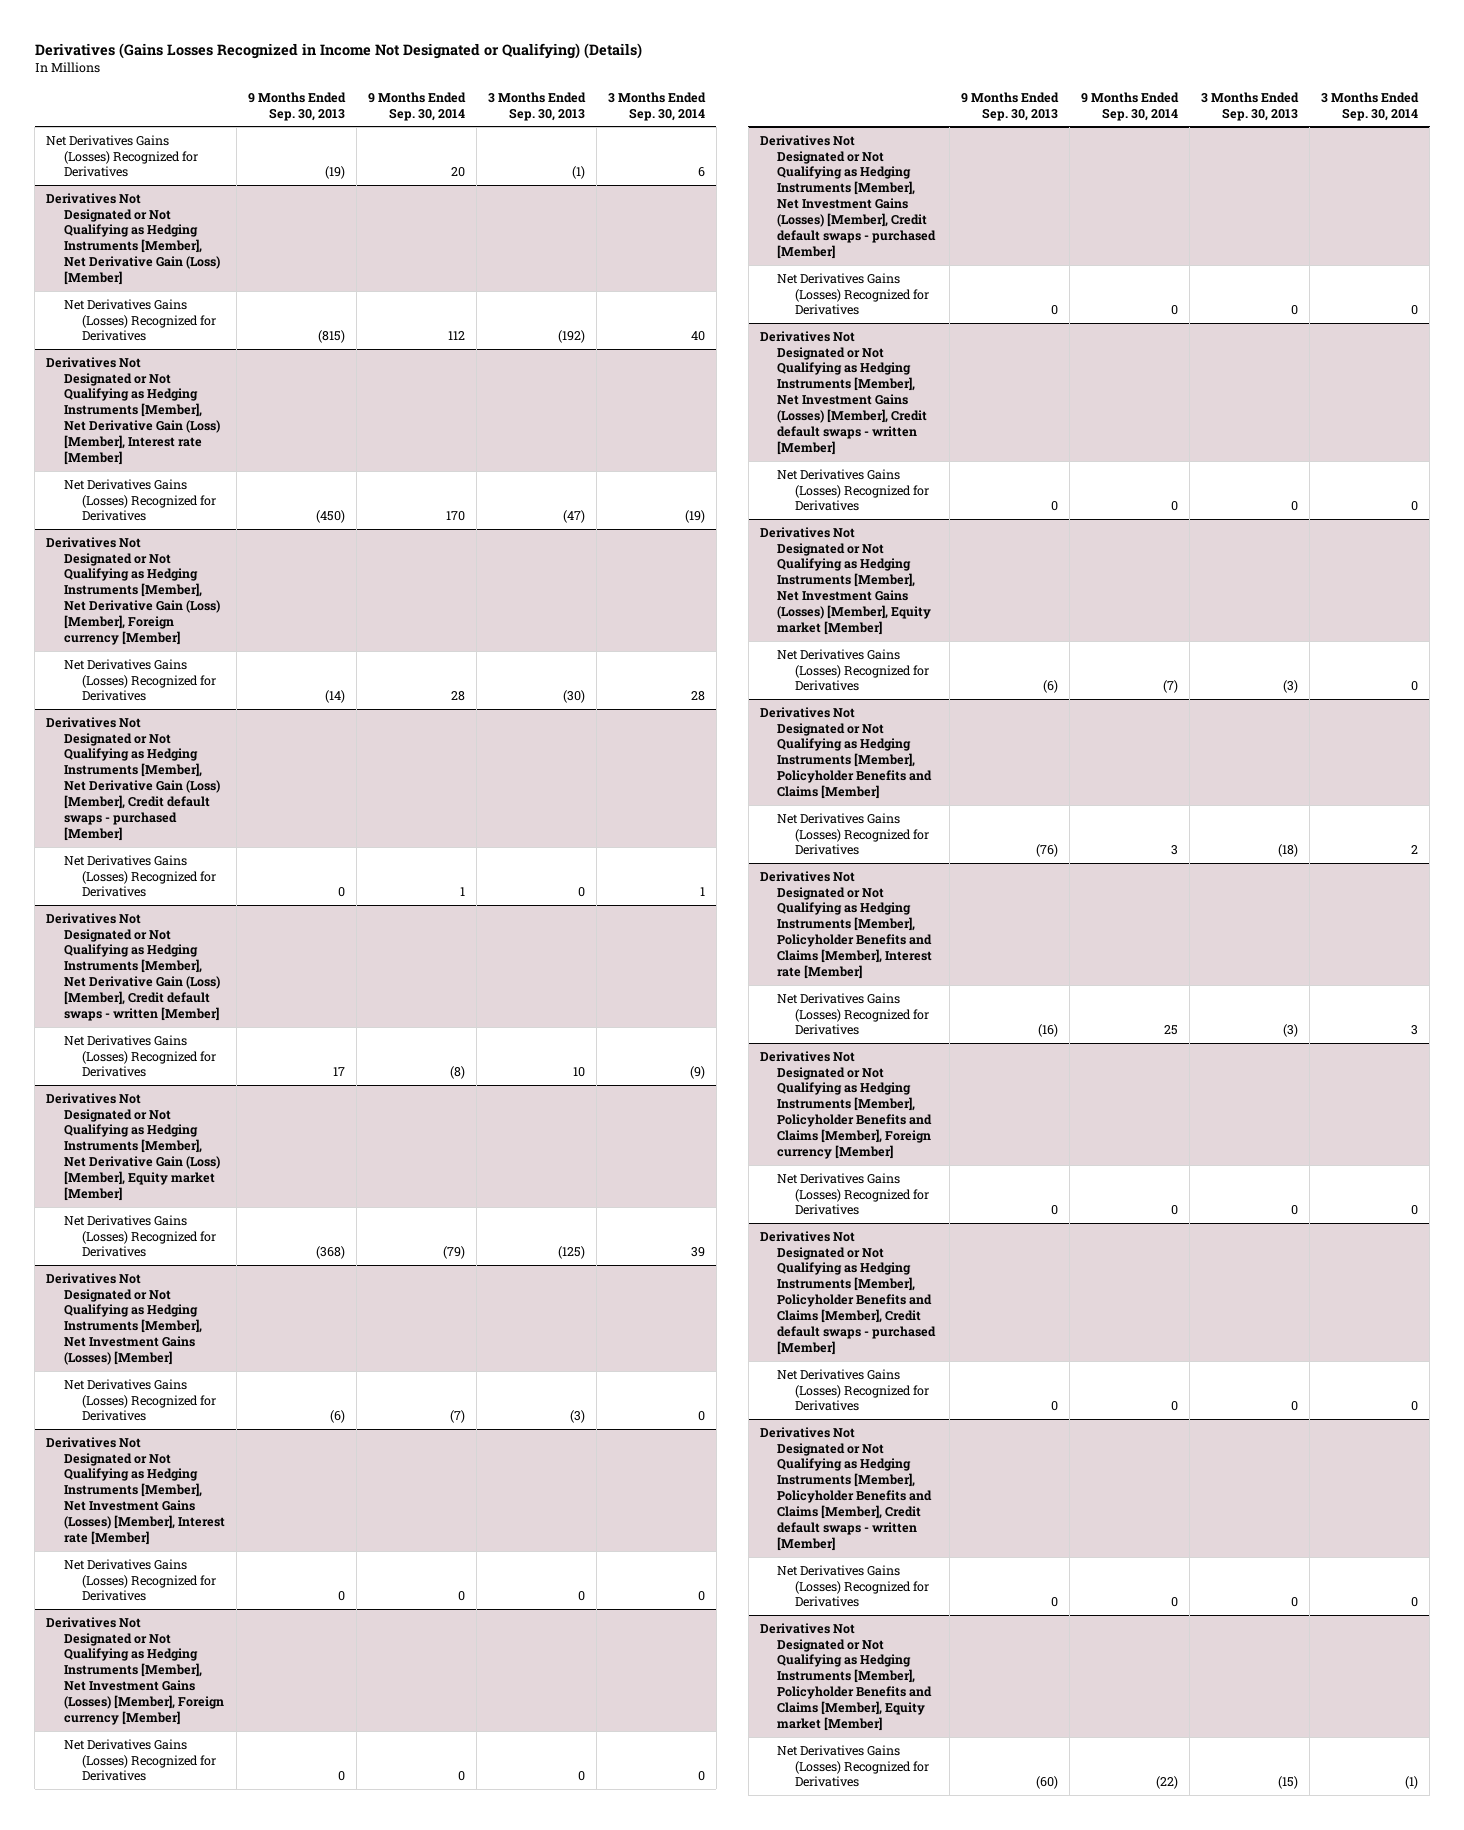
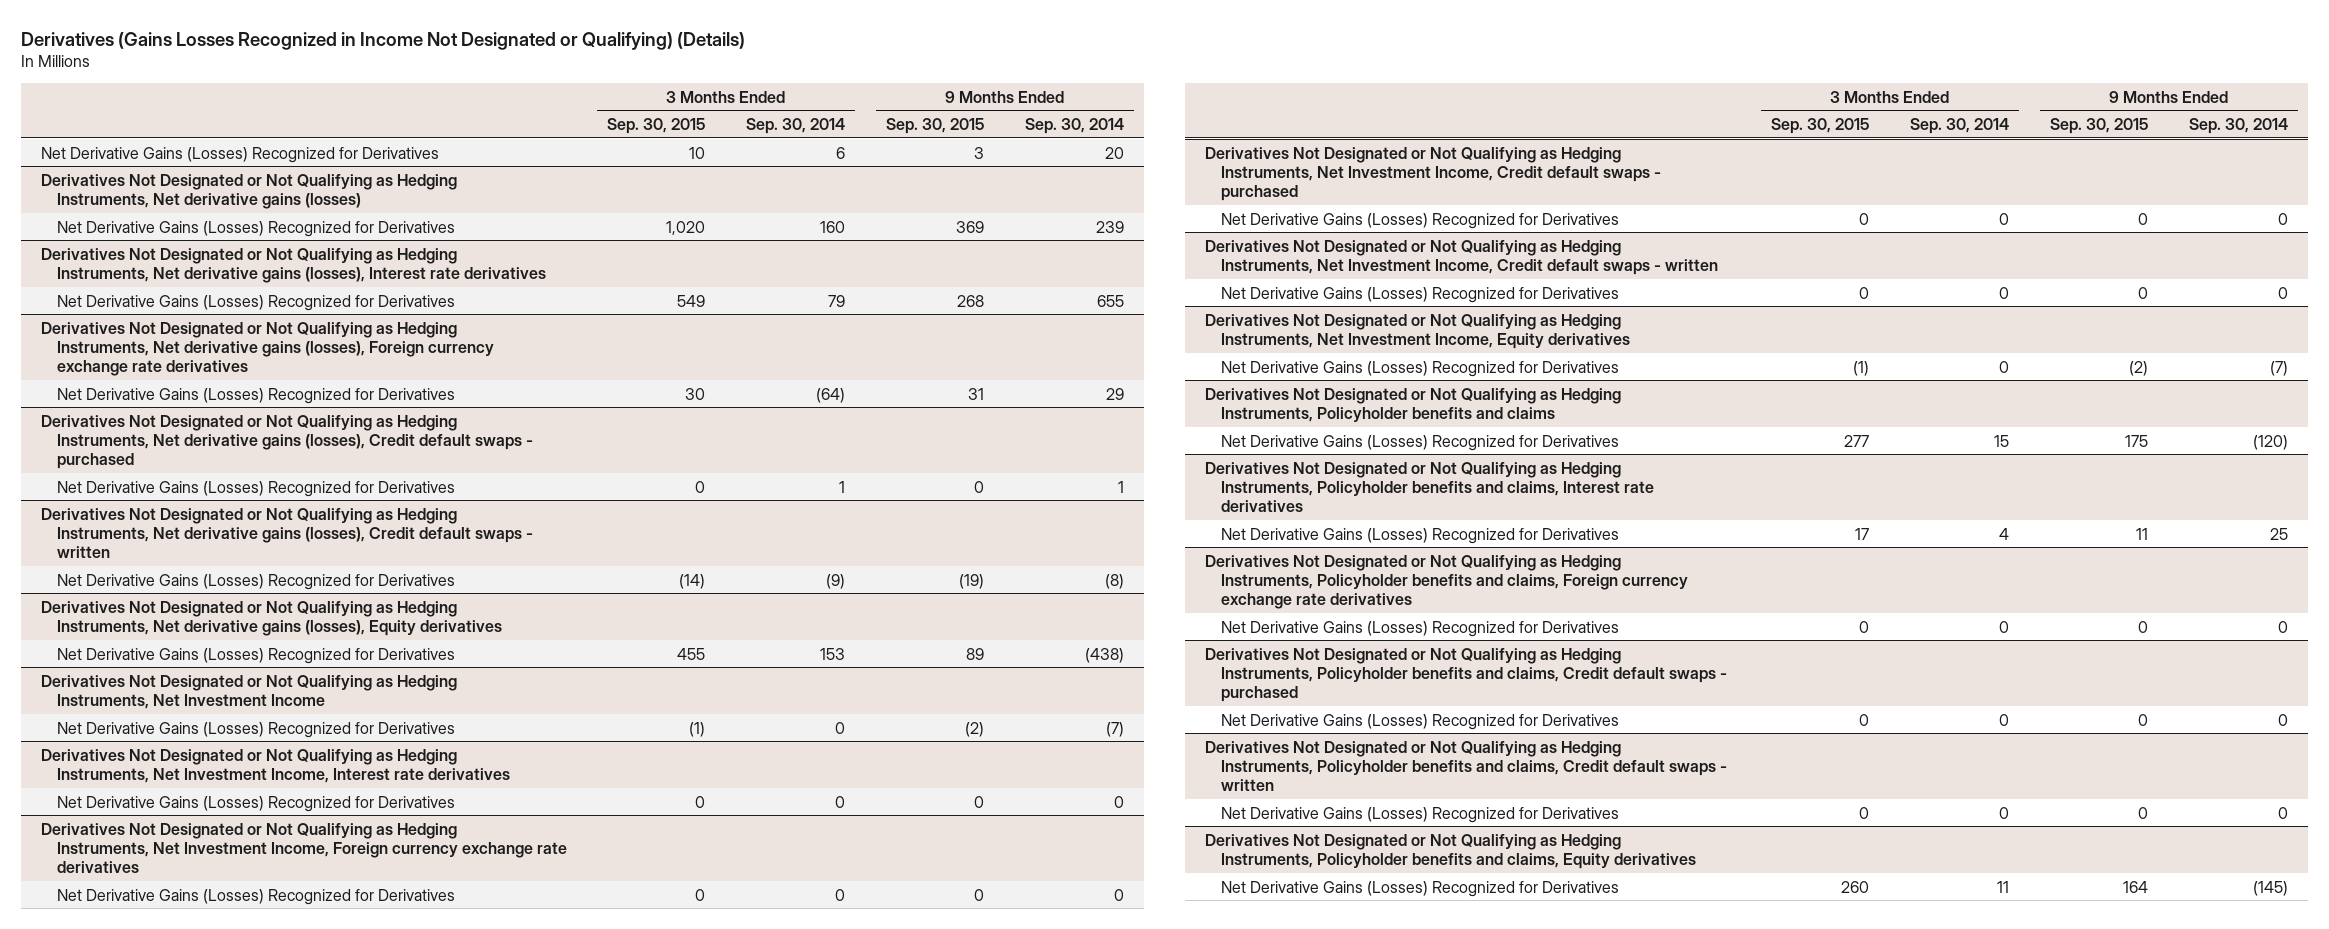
- | 9 Months Ended Sep. 30, 2013 | 9 Months Ended Sep. 30, 2014 | 3 Months Ended Sep. 30, 2013 | 3 Months Ended Sep. 30, 2014
+ | 3 Months Ended Sep. 30, 2015 | 3 Months Ended Sep. 30, 2014 | 9 Months Ended Sep. 30, 2015 | 9 Months Ended Sep. 30, 2014
- Net Derivatives Gains (Losses) Recognized for Derivatives | (19) | 20 | (1) | 6
- Derivatives Not Designated or Not Qualifying as Hedging Instruments [Member], Net Derivative Gain (Loss) [Member]
- Net Derivatives Gains (Losses) Recognized for Derivatives | (815) | 112 | (192) | 40
- Derivatives Not Designated or Not Qualifying as Hedging Instruments [Member], Net Derivative Gain (Loss) [Member], Interest rate [Member]
- Net Derivatives Gains (Losses) Recognized for Derivatives | (450) | 170 | (47) | (19)
- Derivatives Not Designated or Not Qualifying as Hedging Instruments [Member], Net Derivative Gain (Loss) [Member], Foreign currency [Member]
- Net Derivatives Gains (Losses) Recognized for Derivatives | (14) | 28 | (30) | 28
- Derivatives Not Designated or Not Qualifying as Hedging Instruments [Member], Net Derivative Gain (Loss) [Member], Credit default swaps - purchased [Member]
- Net Derivatives Gains (Losses) Recognized for Derivatives | 0 | 1 | 0 | 1
- Derivatives Not Designated or Not Qualifying as Hedging Instruments [Member], Net Derivative Gain (Loss) [Member], Credit default swaps - written [Member]
- Net Derivatives Gains (Losses) Recognized for Derivatives | 17 | (8) | 10 | (9)
- Derivatives Not Designated or Not Qualifying as Hedging Instruments [Member], Net Derivative Gain (Loss) [Member], Equity market [Member]
- Net Derivatives Gains (Losses) Recognized for Derivatives | (368) | (79) | (125) | 39
- Derivatives Not Designated or Not Qualifying as Hedging Instruments [Member], Net Investment Gains (Losses) [Member]
- Net Derivatives Gains (Losses) Recognized for Derivatives | (6) | (7) | (3) | 0
- Derivatives Not Designated or Not Qualifying as Hedging Instruments [Member], Net Investment Gains (Losses) [Member], Interest rate [Member]
- Net Derivatives Gains (Losses) Recognized for Derivatives | 0 | 0 | 0 | 0
- Derivatives Not Designated or Not Qualifying as Hedging Instruments [Member], Net Investment Gains (Losses) [Member], Foreign currency [Member]
- Net Derivatives Gains (Losses) Recognized for Derivatives | 0 | 0 | 0 | 0
- Derivatives Not Designated or Not Qualifying as Hedging Instruments [Member], Net Investment Gains (Losses) [Member], Credit default swaps - purchased [Member]
- Net Derivatives Gains (Losses) Recognized for Derivatives | 0 | 0 | 0 | 0
- Derivatives Not Designated or Not Qualifying as Hedging Instruments [Member], Net Investment Gains (Losses) [Member], Credit default swaps - written [Member]
- Net Derivatives Gains (Losses) Recognized for Derivatives | 0 | 0 | 0 | 0
- Derivatives Not Designated or Not Qualifying as Hedging Instruments [Member], Net Investment Gains (Losses) [Member], Equity market [Member]
- Net Derivatives Gains (Losses) Recognized for Derivatives | (6) | (7) | (3) | 0
- Derivatives Not Designated or Not Qualifying as Hedging Instruments [Member], Policyholder Benefits and Claims [Member]
- Net Derivatives Gains (Losses) Recognized for Derivatives | (76) | 3 | (18) | 2
- Derivatives Not Designated or Not Qualifying as Hedging Instruments [Member], Policyholder Benefits and Claims [Member], Interest rate [Member]
- Net Derivatives Gains (Losses) Recognized for Derivatives | (16) | 25 | (3) | 3
- Derivatives Not Designated or Not Qualifying as Hedging Instruments [Member], Policyholder Benefits and Claims [Member], Foreign currency [Member]
- Net Derivatives Gains (Losses) Recognized for Derivatives | 0 | 0 | 0 | 0
- Derivatives Not Designated or Not Qualifying as Hedging Instruments [Member], Policyholder Benefits and Claims [Member], Credit default swaps - purchased [Member]
- Net Derivatives Gains (Losses) Recognized for Derivatives | 0 | 0 | 0 | 0
- Derivatives Not Designated or Not Qualifying as Hedging Instruments [Member], Policyholder Benefits and Claims [Member], Credit default swaps - written [Member]
- Net Derivatives Gains (Losses) Recognized for Derivatives | 0 | 0 | 0 | 0
- Derivatives Not Designated or Not Qualifying as Hedging Instruments [Member], Policyholder Benefits and Claims [Member], Equity market [Member]
- Net Derivatives Gains (Losses) Recognized for Derivatives | (60) | (22) | (15) | (1)
+ Net Derivative Gains (Losses) Recognized for Derivatives | 10 | 6 | 3 | 20
+ Derivatives Not Designated or Not Qualifying as Hedging Instruments, Net derivative gains (losses)
+ Net Derivative Gains (Losses) Recognized for Derivatives | 1,020 | 160 | 369 | 239
+ Derivatives Not Designated or Not Qualifying as Hedging Instruments, Net derivative gains (losses), Interest rate derivatives
+ Net Derivative Gains (Losses) Recognized for Derivatives | 549 | 79 | 268 | 655
+ Derivatives Not Designated or Not Qualifying as Hedging Instruments, Net derivative gains (losses), Foreign currency exchange rate derivatives
+ Net Derivative Gains (Losses) Recognized for Derivatives | 30 | (64) | 31 | 29
+ Derivatives Not Designated or Not Qualifying as Hedging Instruments, Net derivative gains (losses), Credit default swaps - purchased
+ Net Derivative Gains (Losses) Recognized for Derivatives | 0 | 1 | 0 | 1
+ Derivatives Not Designated or Not Qualifying as Hedging Instruments, Net derivative gains (losses), Credit default swaps - written
+ Net Derivative Gains (Losses) Recognized for Derivatives | (14) | (9) | (19) | (8)
+ Derivatives Not Designated or Not Qualifying as Hedging Instruments, Net derivative gains (losses), Equity derivatives
+ Net Derivative Gains (Losses) Recognized for Derivatives | 455 | 153 | 89 | (438)
+ Derivatives Not Designated or Not Qualifying as Hedging Instruments, Net Investment Income
+ Net Derivative Gains (Losses) Recognized for Derivatives | (1) | 0 | (2) | (7)
+ Derivatives Not Designated or Not Qualifying as Hedging Instruments, Net Investment Income, Interest rate derivatives
+ Net Derivative Gains (Losses) Recognized for Derivatives | 0 | 0 | 0 | 0
+ Derivatives Not Designated or Not Qualifying as Hedging Instruments, Net Investment Income, Foreign currency exchange rate derivatives
+ Net Derivative Gains (Losses) Recognized for Derivatives | 0 | 0 | 0 | 0
+ Derivatives Not Designated or Not Qualifying as Hedging Instruments, Net Investment Income, Credit default swaps - purchased
+ Net Derivative Gains (Losses) Recognized for Derivatives | 0 | 0 | 0 | 0
+ Derivatives Not Designated or Not Qualifying as Hedging Instruments, Net Investment Income, Credit default swaps - written
+ Net Derivative Gains (Losses) Recognized for Derivatives | 0 | 0 | 0 | 0
+ Derivatives Not Designated or Not Qualifying as Hedging Instruments, Net Investment Income, Equity derivatives
+ Net Derivative Gains (Losses) Recognized for Derivatives | (1) | 0 | (2) | (7)
+ Derivatives Not Designated or Not Qualifying as Hedging Instruments, Policyholder benefits and claims
+ Net Derivative Gains (Losses) Recognized for Derivatives | 277 | 15 | 175 | (120)
+ Derivatives Not Designated or Not Qualifying as Hedging Instruments, Policyholder benefits and claims, Interest rate derivatives
+ Net Derivative Gains (Losses) Recognized for Derivatives | 17 | 4 | 11 | 25
+ Derivatives Not Designated or Not Qualifying as Hedging Instruments, Policyholder benefits and claims, Foreign currency exchange rate derivatives
+ Net Derivative Gains (Losses) Recognized for Derivatives | 0 | 0 | 0 | 0
+ Derivatives Not Designated or Not Qualifying as Hedging Instruments, Policyholder benefits and claims, Credit default swaps - purchased
+ Net Derivative Gains (Losses) Recognized for Derivatives | 0 | 0 | 0 | 0
+ Derivatives Not Designated or Not Qualifying as Hedging Instruments, Policyholder benefits and claims, Credit default swaps - written
+ Net Derivative Gains (Losses) Recognized for Derivatives | 0 | 0 | 0 | 0
+ Derivatives Not Designated or Not Qualifying as Hedging Instruments, Policyholder benefits and claims, Equity derivatives
+ Net Derivative Gains (Losses) Recognized for Derivatives | 260 | 11 | 164 | (145)

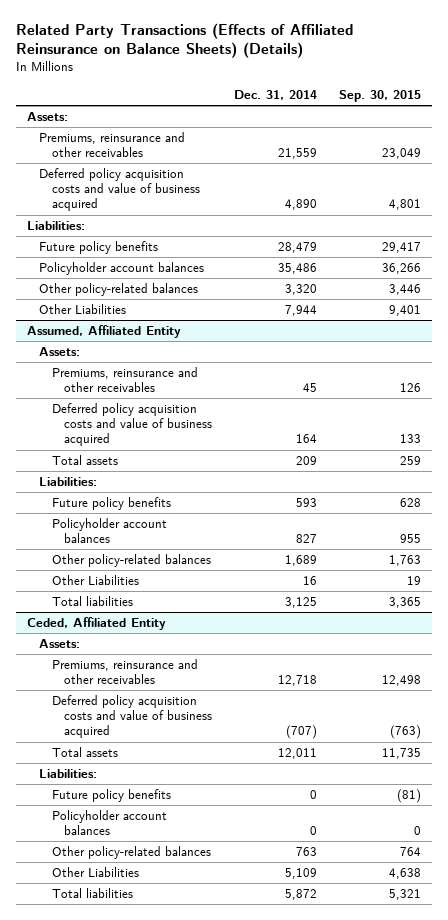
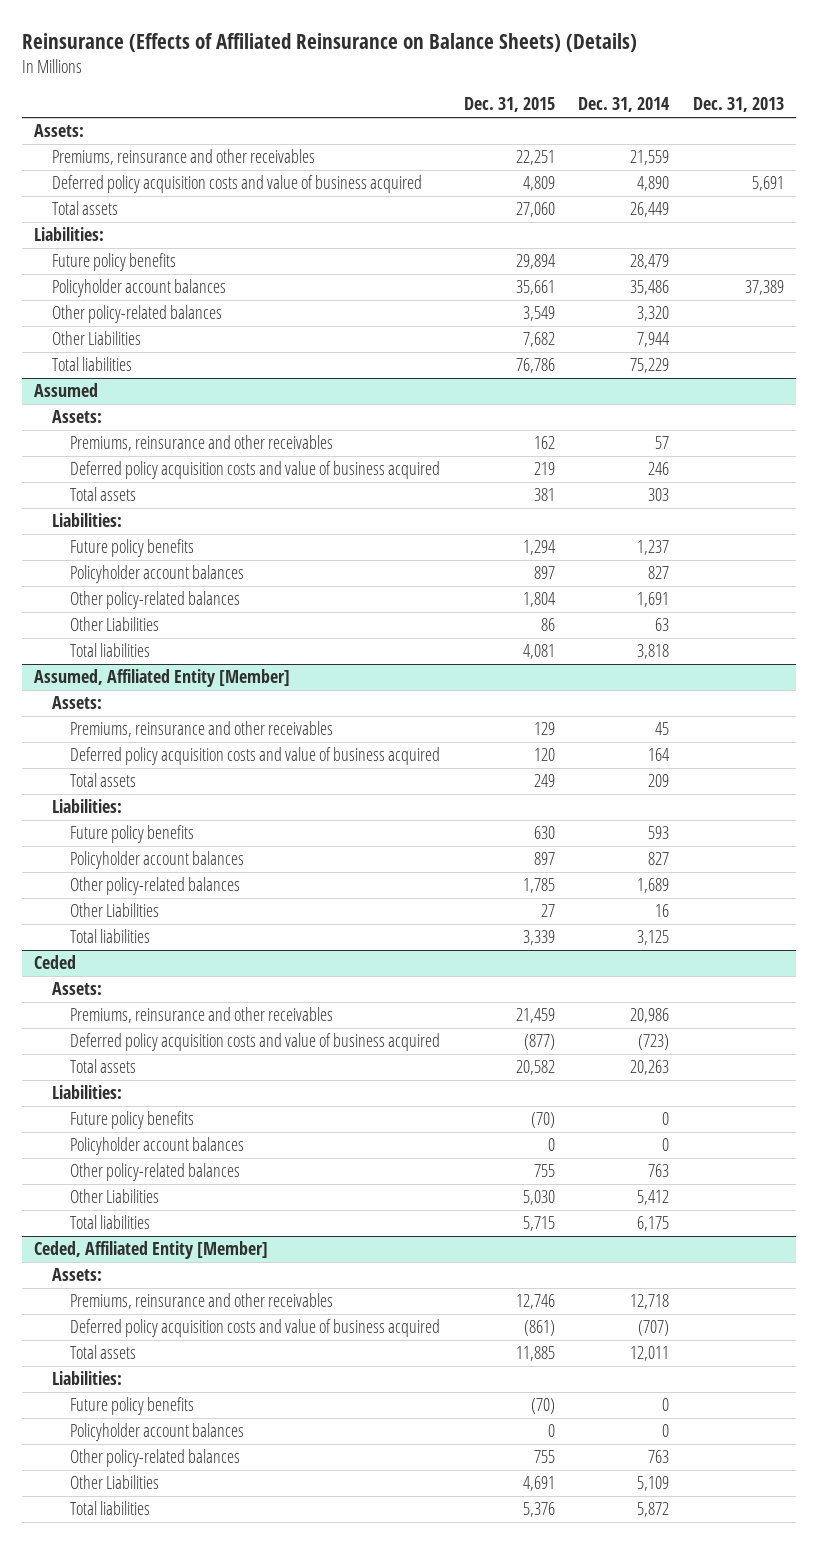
- Related Party Transactions (Effects of Affiliated Reinsurance on Balance Sheets) (Details)
+ Reinsurance (Effects of Affiliated Reinsurance on Balance Sheets) (Details)
- | Dec. 31, 2014 | Sep. 30, 2015
+ | Dec. 31, 2015 | Dec. 31, 2014 | Dec. 31, 2013
+ Total assets | 27,060 | 26,449 |
- Assumed, Affiliated Entity
+ Total liabilities | 76,786 | 75,229 |
+ Assumed
+ Premiums, reinsurance and other receivables | 162 | 57 |
+ Deferred policy acquisition costs and value of business acquired | 219 | 246 |
+ Total assets | 381 | 303 |
+ Liabilities:
+ Future policy benefits | 1,294 | 1,237 |
+ Policyholder account balances | 897 | 827 |
+ Other policy-related balances | 1,804 | 1,691 |
+ Other Liabilities | 86 | 63 |
+ Total liabilities | 4,081 | 3,818 |
+ Assumed, Affiliated Entity [Member]
+ Assets:
- Ceded, Affiliated Entity
+ Ceded
+ Premiums, reinsurance and other receivables | 21,459 | 20,986 |
+ Deferred policy acquisition costs and value of business acquired | (877) | (723) |
+ Total assets | 20,582 | 20,263 |
+ Liabilities:
+ Future policy benefits | (70) | 0 |
+ Policyholder account balances | 0 | 0 |
+ Other policy-related balances | 755 | 763 |
+ Other Liabilities | 5,030 | 5,412 |
+ Total liabilities | 5,715 | 6,175 |
+ Ceded, Affiliated Entity [Member]
+ Assets:

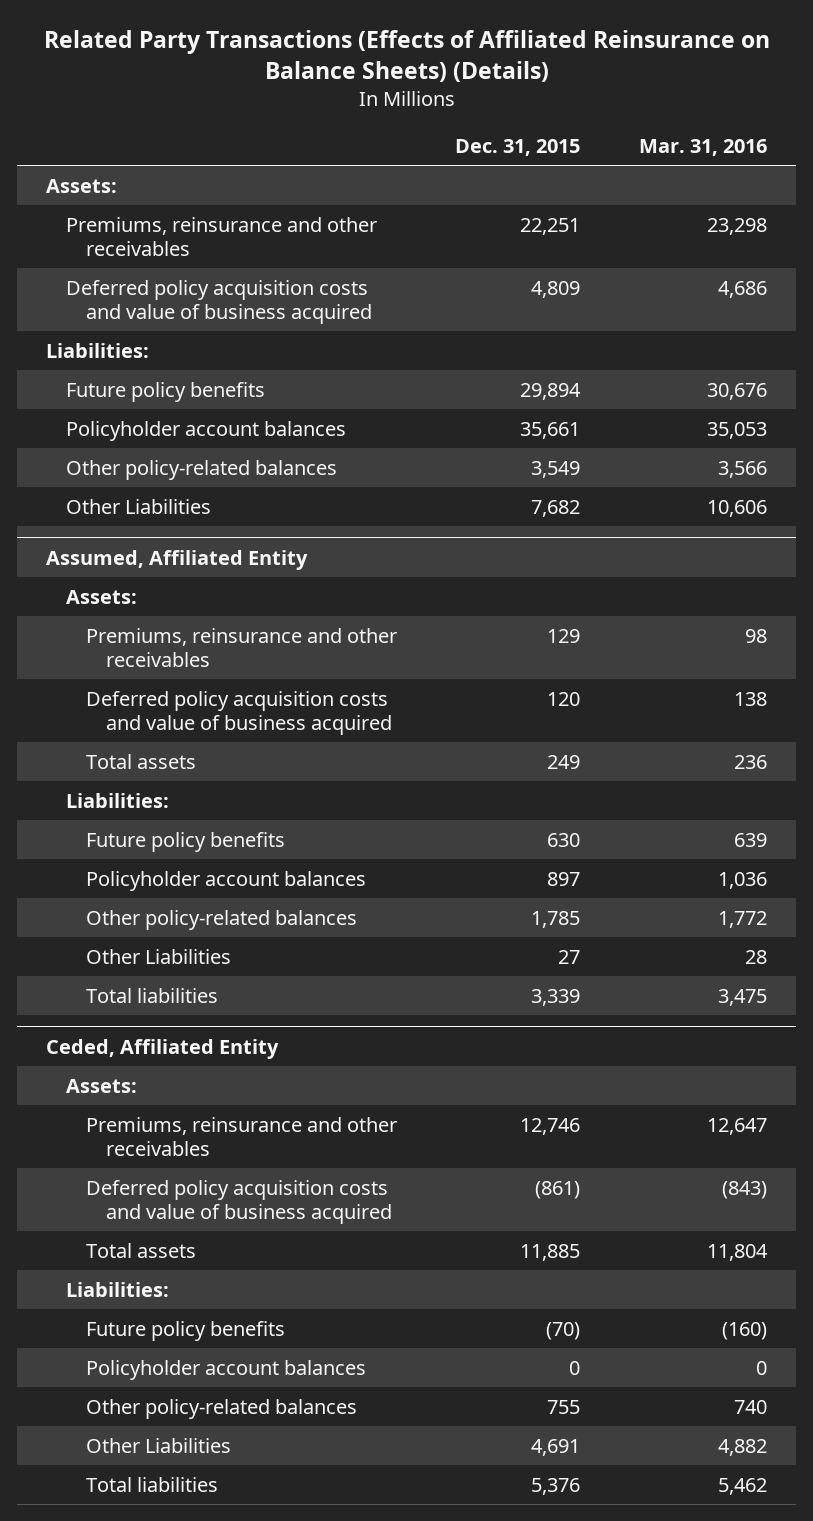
- Reinsurance (Effects of Affiliated Reinsurance on Balance Sheets) (Details)
+ Related Party Transactions (Effects of Affiliated Reinsurance on Balance Sheets) (Details)
- | Dec. 31, 2015 | Dec. 31, 2014 | Dec. 31, 2013
+ | Dec. 31, 2015 | Mar. 31, 2016
- Total assets | 27,060 | 26,449 |
- Total liabilities | 76,786 | 75,229 |
- Assumed
- Assets:
- Premiums, reinsurance and other receivables | 162 | 57 |
- Deferred policy acquisition costs and value of business acquired | 219 | 246 |
- Total assets | 381 | 303 |
- Liabilities:
- Future policy benefits | 1,294 | 1,237 |
- Policyholder account balances | 897 | 827 |
- Other policy-related balances | 1,804 | 1,691 |
- Other Liabilities | 86 | 63 |
- Total liabilities | 4,081 | 3,818 |
- Assumed, Affiliated Entity [Member]
+ Assumed, Affiliated Entity
- Ceded
- Assets:
- Premiums, reinsurance and other receivables | 21,459 | 20,986 |
- Deferred policy acquisition costs and value of business acquired | (877) | (723) |
- Total assets | 20,582 | 20,263 |
- Liabilities:
- Future policy benefits | (70) | 0 |
- Policyholder account balances | 0 | 0 |
- Other policy-related balances | 755 | 763 |
- Other Liabilities | 5,030 | 5,412 |
- Total liabilities | 5,715 | 6,175 |
- Ceded, Affiliated Entity [Member]
+ Ceded, Affiliated Entity

